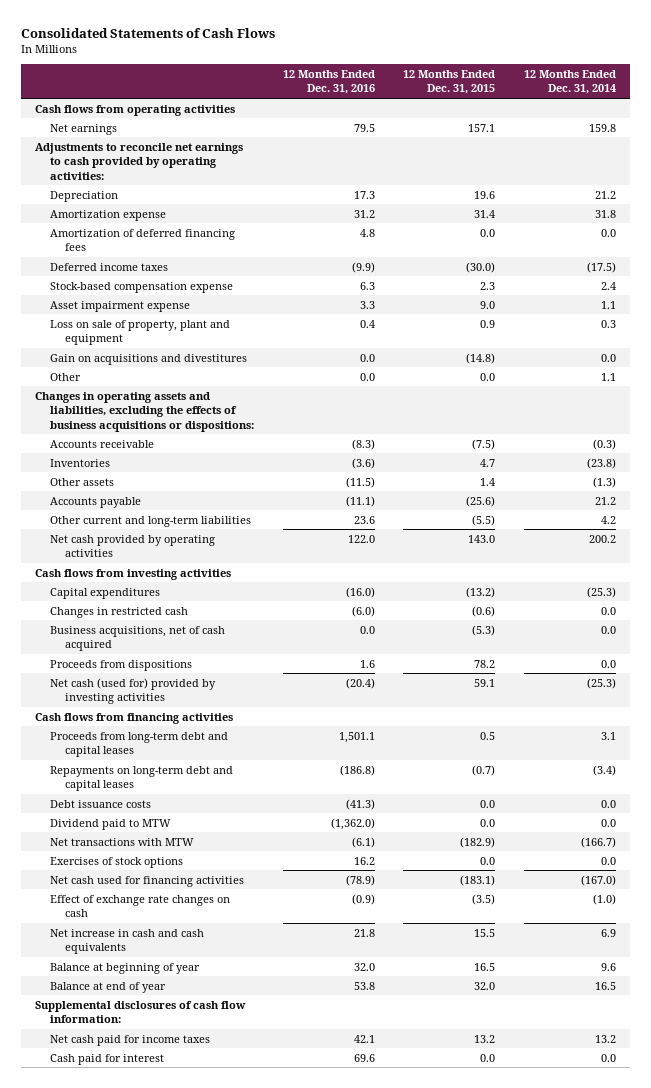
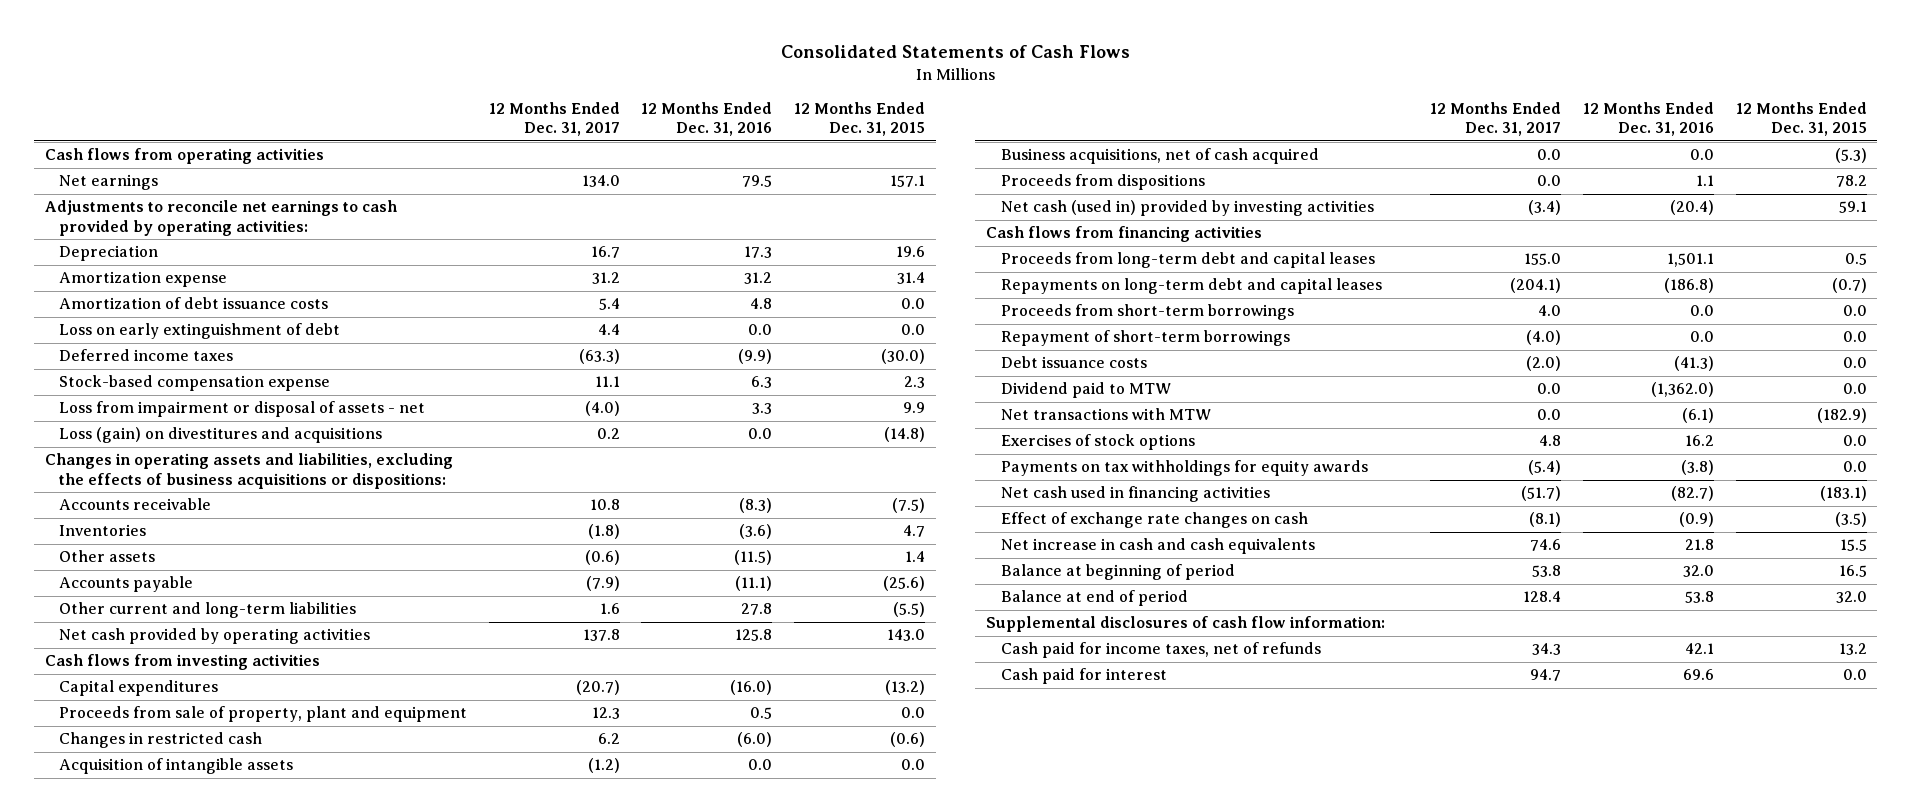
- | 12 Months Ended Dec. 31, 2016 | 12 Months Ended Dec. 31, 2015 | 12 Months Ended Dec. 31, 2014
+ | 12 Months Ended Dec. 31, 2017 | 12 Months Ended Dec. 31, 2016 | 12 Months Ended Dec. 31, 2015
- Amortization of deferred financing fees | 4.8 | 0.0 | 0.0
+ Amortization of debt issuance costs | 5.4 | 4.8 | 0.0
+ Loss on early extinguishment of debt | 4.4 | 0.0 | 0.0
- Asset impairment expense | 3.3 | 9.0 | 1.1
- Loss on sale of property, plant and equipment | 0.4 | 0.9 | 0.3
- Gain on acquisitions and divestitures | 0.0 | (14.8) | 0.0
- Other | 0.0 | 0.0 | 1.1
+ Loss from impairment or disposal of assets - net | (4.0) | 3.3 | 9.9
+ Loss (gain) on divestitures and acquisitions | 0.2 | 0.0 | (14.8)
- Other current and long-term liabilities | 23.6 | (5.5) | 4.2
- Net cash provided by operating activities | 122.0 | 143.0 | 200.2
+ Other current and long-term liabilities | 1.6 | 27.8 | (5.5)
+ Net cash provided by operating activities | 137.8 | 125.8 | 143.0
+ Proceeds from sale of property, plant and equipment | 12.3 | 0.5 | 0.0
+ Acquisition of intangible assets | (1.2) | 0.0 | 0.0
- Proceeds from dispositions | 1.6 | 78.2 | 0.0
- Net cash (used for) provided by investing activities | (20.4) | 59.1 | (25.3)
+ Proceeds from dispositions | 0.0 | 1.1 | 78.2
+ Net cash (used in) provided by investing activities | (3.4) | (20.4) | 59.1
+ Proceeds from short-term borrowings | 4.0 | 0.0 | 0.0
+ Repayment of short-term borrowings | (4.0) | 0.0 | 0.0
- Net cash used for financing activities | (78.9) | (183.1) | (167.0)
+ Payments on tax withholdings for equity awards | (5.4) | (3.8) | 0.0
+ Net cash used in financing activities | (51.7) | (82.7) | (183.1)
- Balance at beginning of year | 32.0 | 16.5 | 9.6
- Balance at end of year | 53.8 | 32.0 | 16.5
+ Balance at beginning of period | 53.8 | 32.0 | 16.5
+ Balance at end of period | 128.4 | 53.8 | 32.0
- Net cash paid for income taxes | 42.1 | 13.2 | 13.2
+ Cash paid for income taxes, net of refunds | 34.3 | 42.1 | 13.2

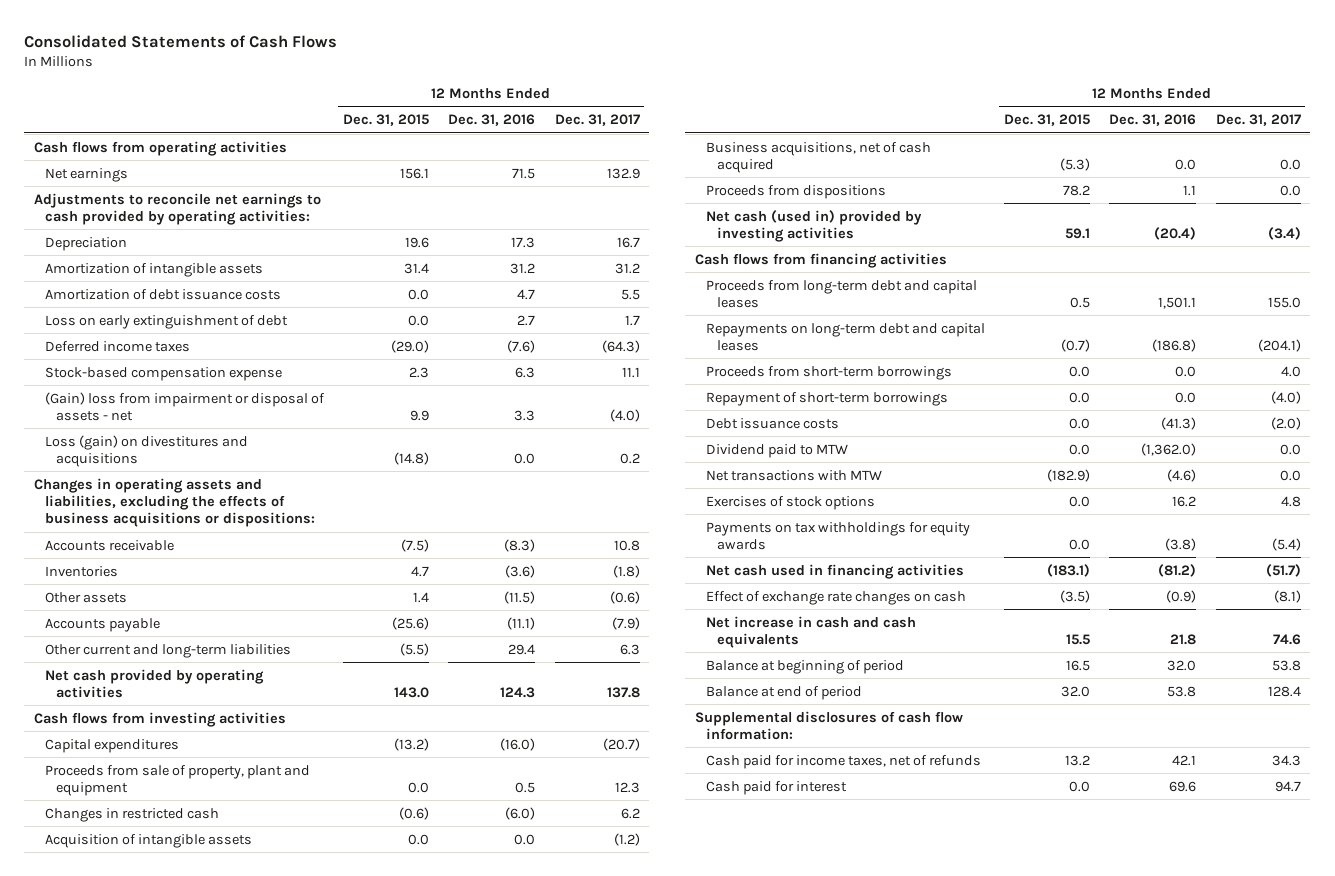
- | 12 Months Ended Dec. 31, 2017 | 12 Months Ended Dec. 31, 2016 | 12 Months Ended Dec. 31, 2015
+ | 12 Months Ended Dec. 31, 2015 | 12 Months Ended Dec. 31, 2016 | 12 Months Ended Dec. 31, 2017
- Net earnings | 134.0 | 79.5 | 157.1
+ Net earnings | 156.1 | 71.5 | 132.9
- Amortization expense | 31.2 | 31.2 | 31.4
- Amortization of debt issuance costs | 5.4 | 4.8 | 0.0
- Loss on early extinguishment of debt | 4.4 | 0.0 | 0.0
- Deferred income taxes | (63.3) | (9.9) | (30.0)
+ Amortization of intangible assets | 31.4 | 31.2 | 31.2
+ Amortization of debt issuance costs | 0.0 | 4.7 | 5.5
+ Loss on early extinguishment of debt | 0.0 | 2.7 | 1.7
+ Deferred income taxes | (29.0) | (7.6) | (64.3)
- Loss from impairment or disposal of assets - net | (4.0) | 3.3 | 9.9
+ (Gain) loss from impairment or disposal of assets - net | 9.9 | 3.3 | (4.0)
- Other current and long-term liabilities | 1.6 | 27.8 | (5.5)
- Net cash provided by operating activities | 137.8 | 125.8 | 143.0
+ Other current and long-term liabilities | (5.5) | 29.4 | 6.3
+ Net cash provided by operating activities | 143.0 | 124.3 | 137.8
- Net transactions with MTW | 0.0 | (6.1) | (182.9)
+ Net transactions with MTW | (182.9) | (4.6) | 0.0
- Net cash used in financing activities | (51.7) | (82.7) | (183.1)
+ Net cash used in financing activities | (183.1) | (81.2) | (51.7)

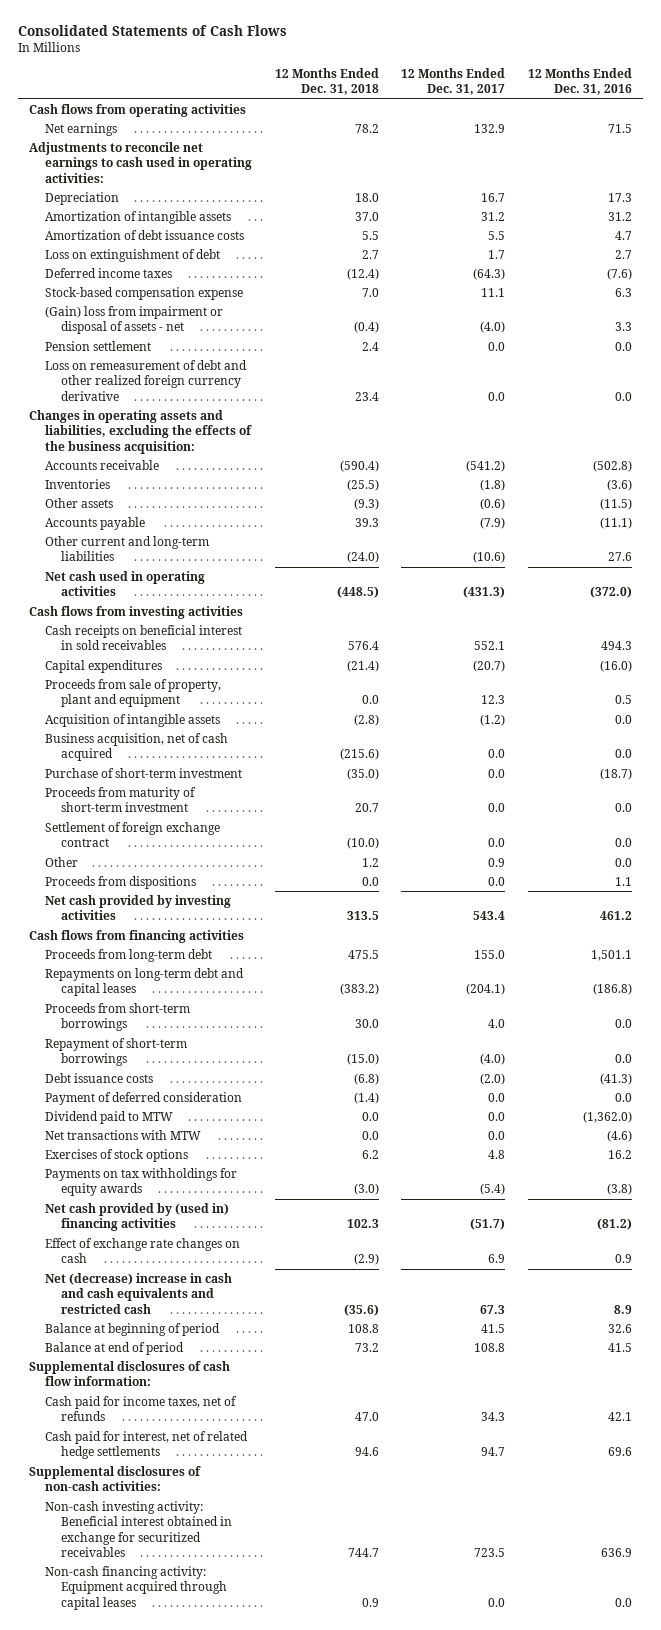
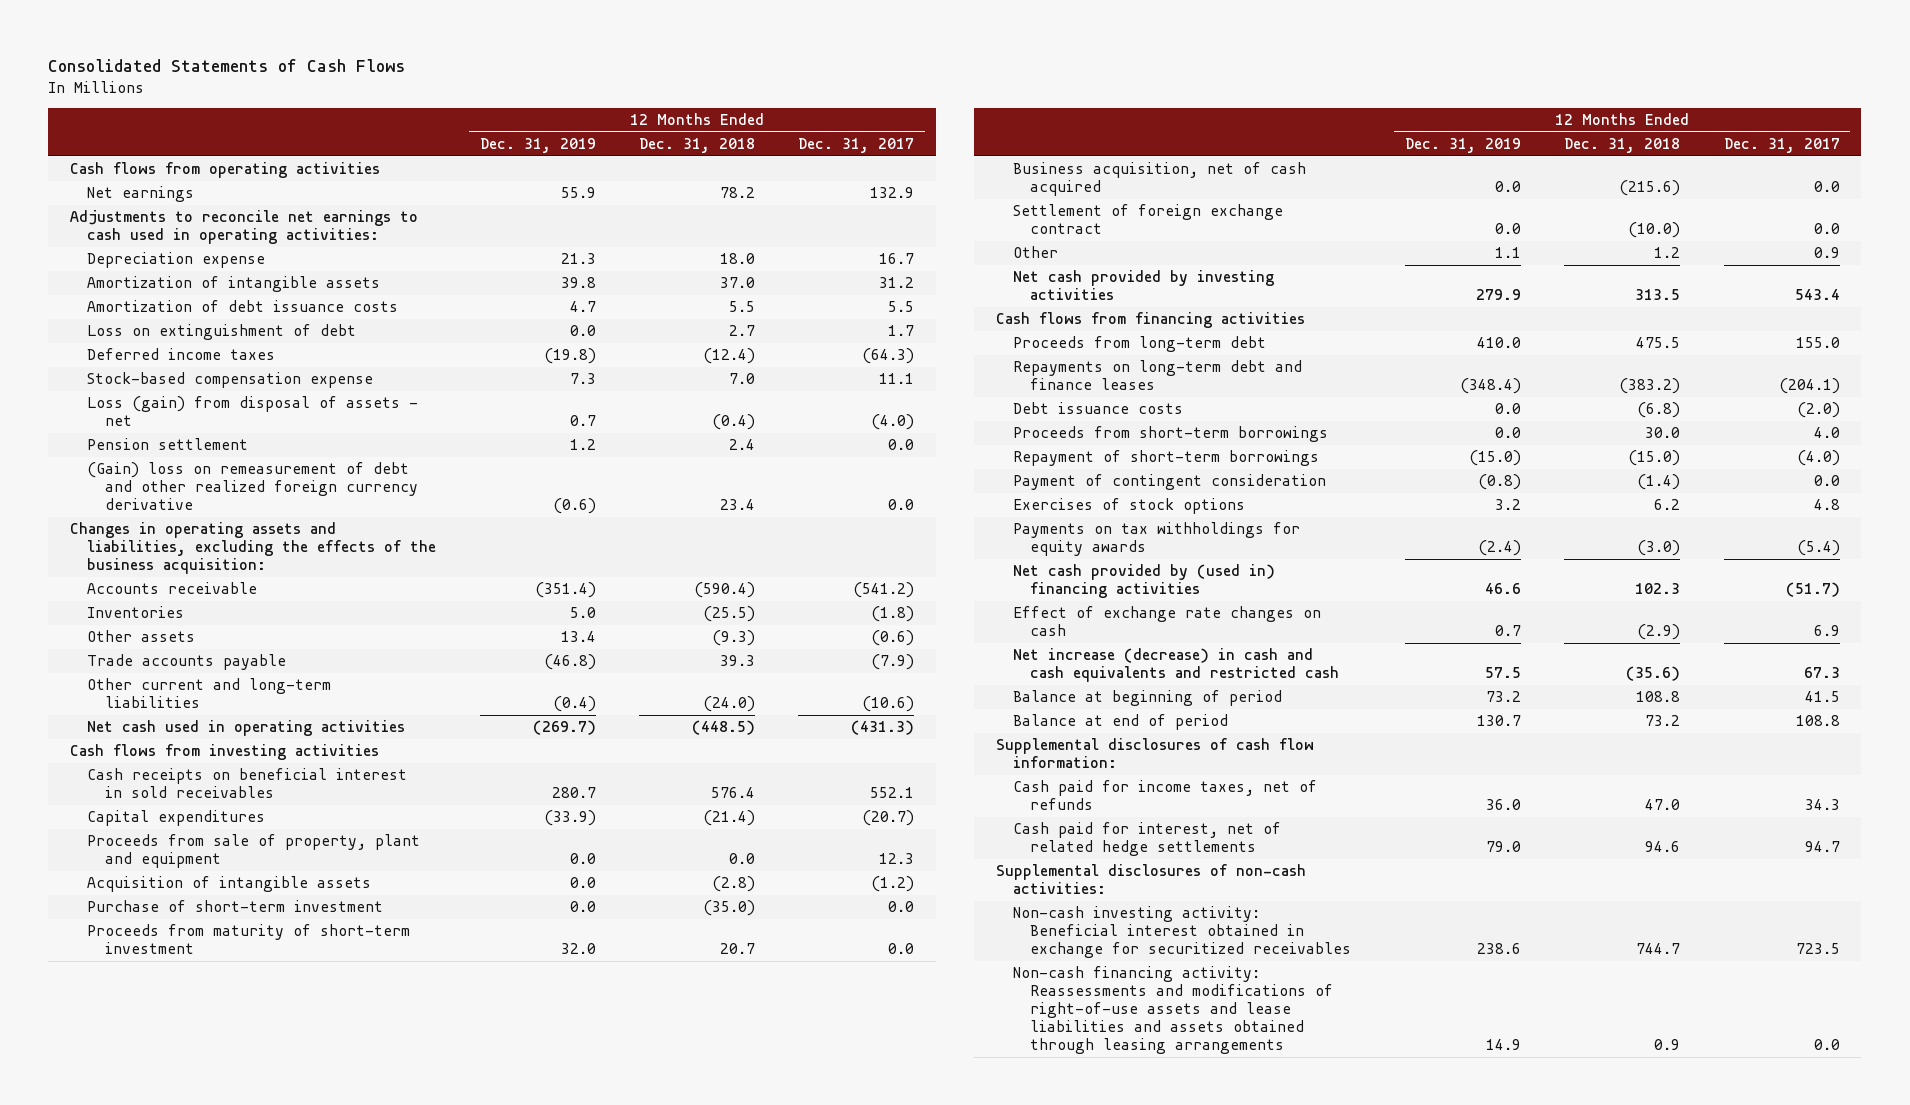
- | 12 Months Ended Dec. 31, 2018 | 12 Months Ended Dec. 31, 2017 | 12 Months Ended Dec. 31, 2016
+ | 12 Months Ended Dec. 31, 2019 | 12 Months Ended Dec. 31, 2018 | 12 Months Ended Dec. 31, 2017
- Depreciation | 18.0 | 16.7 | 17.3
+ Depreciation expense | 21.3 | 18.0 | 16.7
- (Gain) loss from impairment or disposal of assets - net | (0.4) | (4.0) | 3.3
+ Loss (gain) from disposal of assets - net | 0.7 | (0.4) | (4.0)
- Loss on remeasurement of debt and other realized foreign currency derivative | 23.4 | 0.0 | 0.0
+ (Gain) loss on remeasurement of debt and other realized foreign currency derivative | (0.6) | 23.4 | 0.0
- Accounts payable | 39.3 | (7.9) | (11.1)
+ Trade accounts payable | (46.8) | 39.3 | (7.9)
moved down: Business acquisition, net of cash acquired | 0.0 | (215.6) | 0.0
- Proceeds from dispositions | 0.0 | 0.0 | 1.1
- Repayments on long-term debt and capital leases | (383.2) | (204.1) | (186.8)
+ Repayments on long-term debt and finance leases | (348.4) | (383.2) | (204.1)
moved up: Debt issuance costs | 0.0 | (6.8) | (2.0)
- Payment of deferred consideration | (1.4) | 0.0 | 0.0
- Dividend paid to MTW | 0.0 | 0.0 | (1,362.0)
- Net transactions with MTW | 0.0 | 0.0 | (4.6)
+ Payment of contingent consideration | (0.8) | (1.4) | 0.0
- Net (decrease) increase in cash and cash equivalents and restricted cash | (35.6) | 67.3 | 8.9
+ Net increase (decrease) in cash and cash equivalents and restricted cash | 57.5 | (35.6) | 67.3
- Non-cash financing activity: Equipment acquired through capital leases | 0.9 | 0.0 | 0.0
+ Non-cash financing activity: Reassessments and modifications of right-of-use assets and lease liabilities and assets obtained through leasing arrangements | 14.9 | 0.9 | 0.0

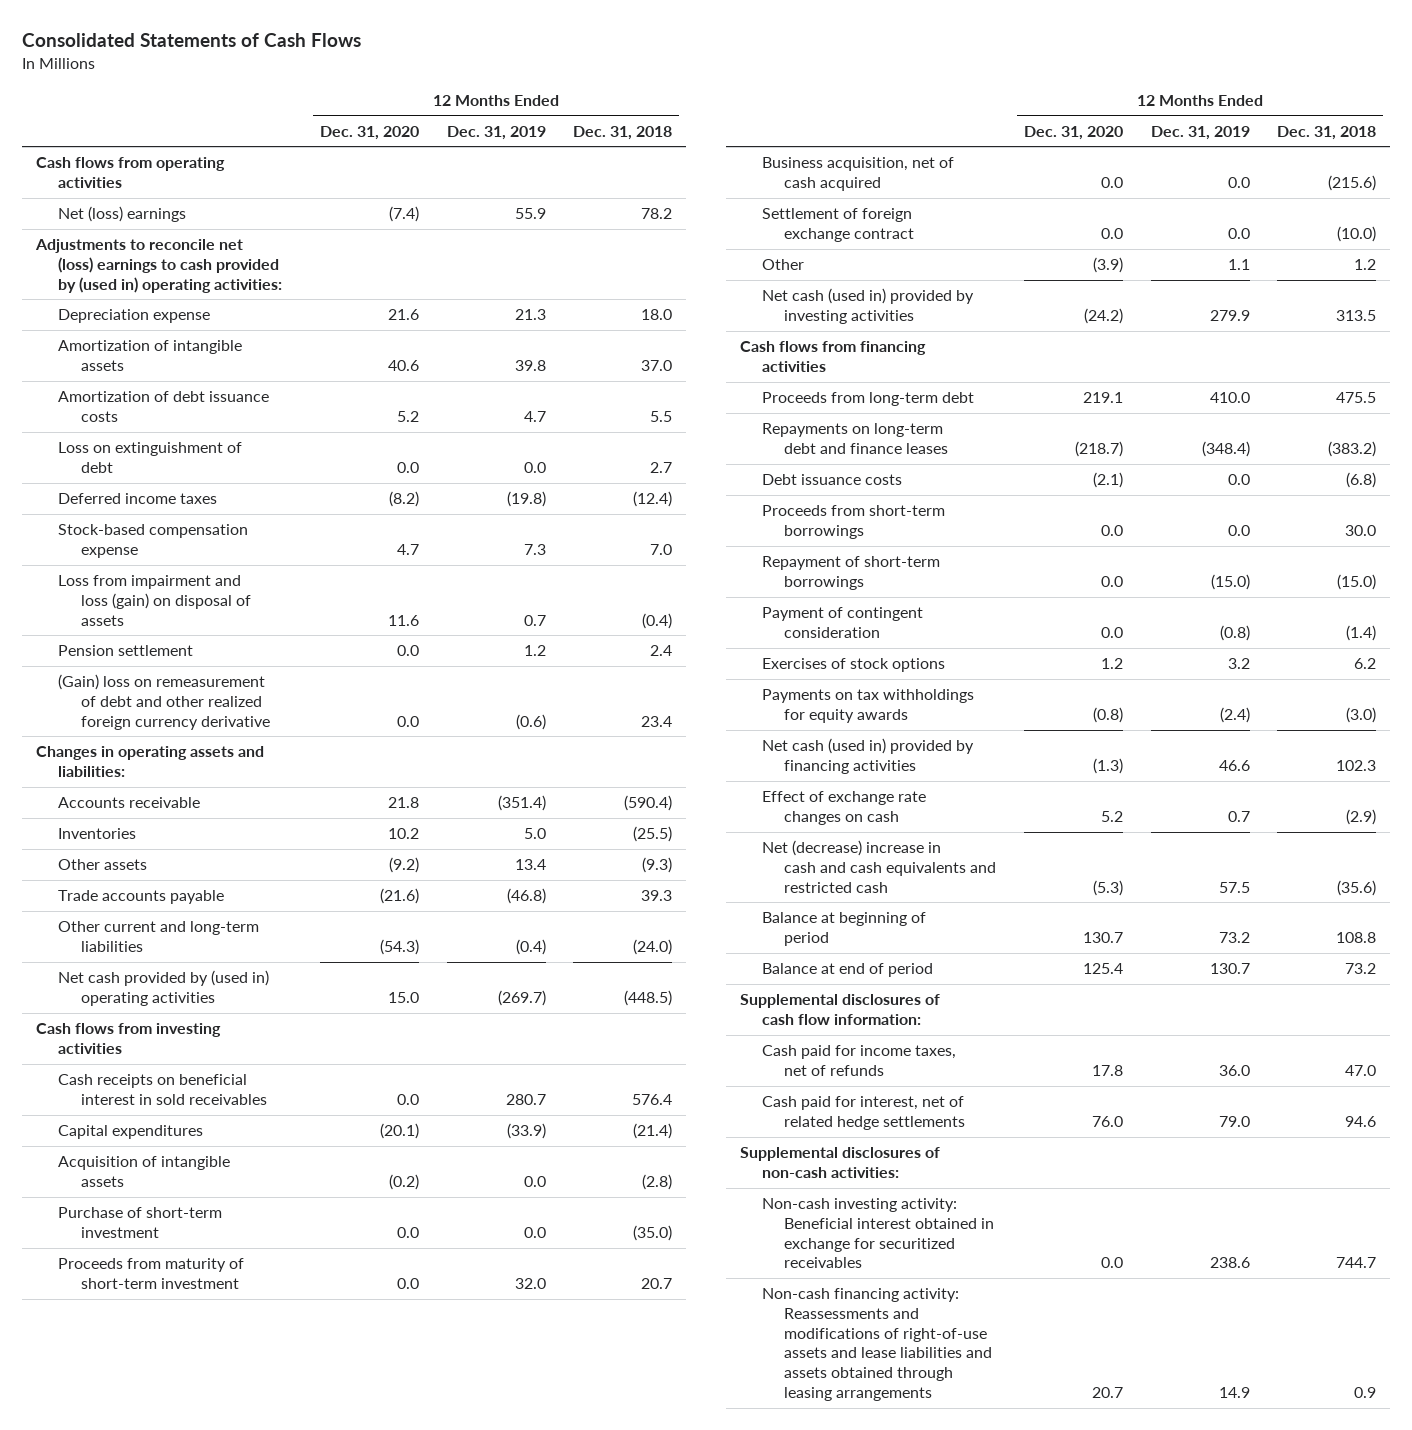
- | 12 Months Ended Dec. 31, 2019 | 12 Months Ended Dec. 31, 2018 | 12 Months Ended Dec. 31, 2017
+ | 12 Months Ended Dec. 31, 2020 | 12 Months Ended Dec. 31, 2019 | 12 Months Ended Dec. 31, 2018
- Net earnings | 55.9 | 78.2 | 132.9
- Adjustments to reconcile net earnings to cash used in operating activities:
+ Net (loss) earnings | (7.4) | 55.9 | 78.2
+ Adjustments to reconcile net (loss) earnings to cash provided by (used in) operating activities:
- Loss (gain) from disposal of assets - net | 0.7 | (0.4) | (4.0)
+ Loss from impairment and loss (gain) on disposal of assets | 11.6 | 0.7 | (0.4)
- Changes in operating assets and liabilities, excluding the effects of the business acquisition:
+ Changes in operating assets and liabilities:
- Net cash used in operating activities | (269.7) | (448.5) | (431.3)
+ Net cash provided by (used in) operating activities | 15.0 | (269.7) | (448.5)
- Proceeds from sale of property, plant and equipment | 0.0 | 0.0 | 12.3
- Net cash provided by investing activities | 279.9 | 313.5 | 543.4
+ Net cash (used in) provided by investing activities | (24.2) | 279.9 | 313.5
- Net cash provided by (used in) financing activities | 46.6 | 102.3 | (51.7)
+ Net cash (used in) provided by financing activities | (1.3) | 46.6 | 102.3
- Net increase (decrease) in cash and cash equivalents and restricted cash | 57.5 | (35.6) | 67.3
+ Net (decrease) increase in cash and cash equivalents and restricted cash | (5.3) | 57.5 | (35.6)

